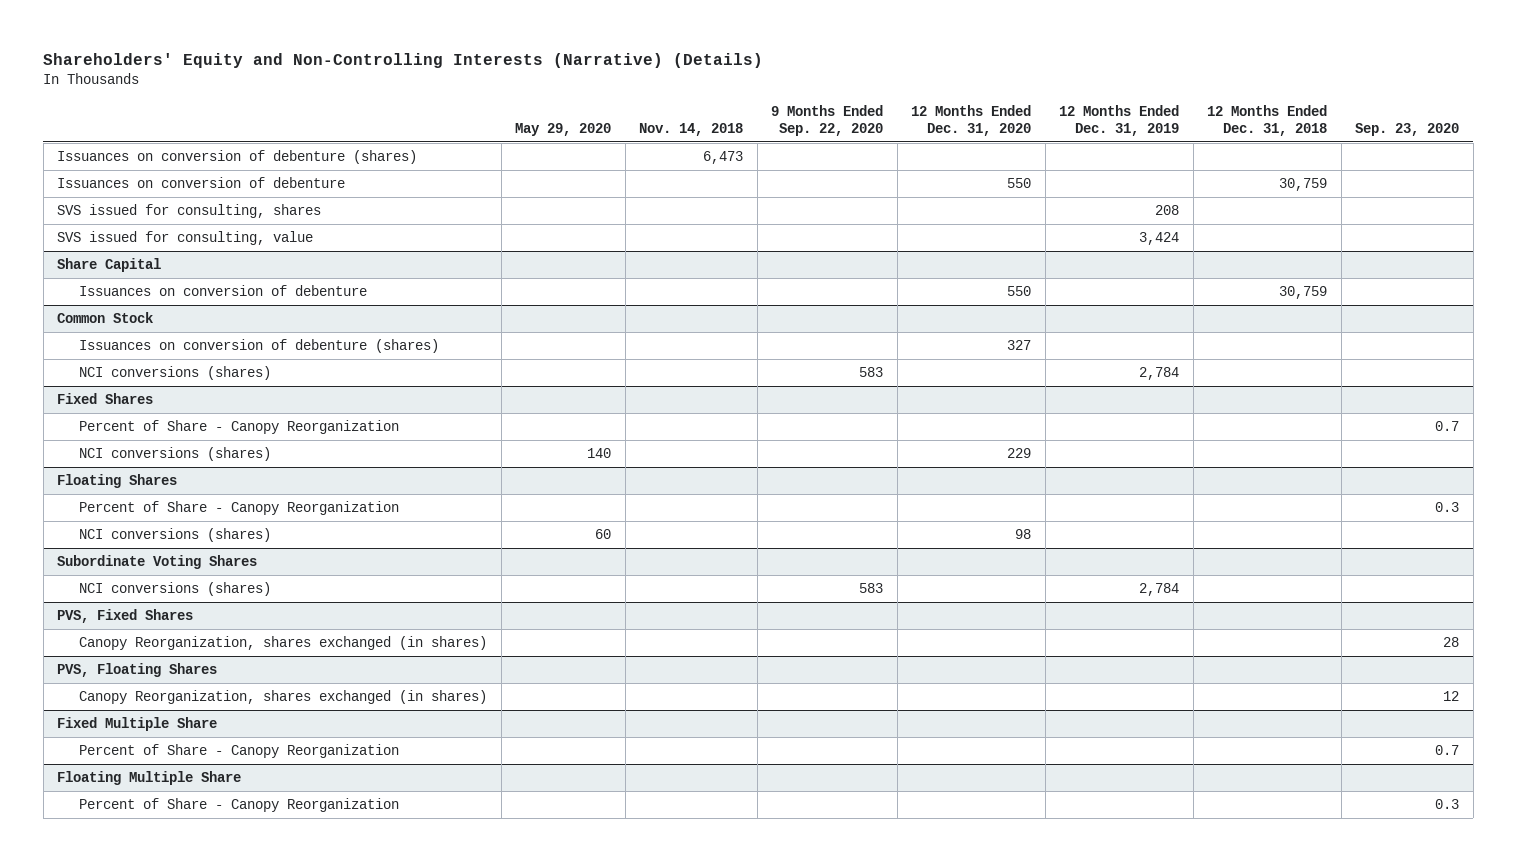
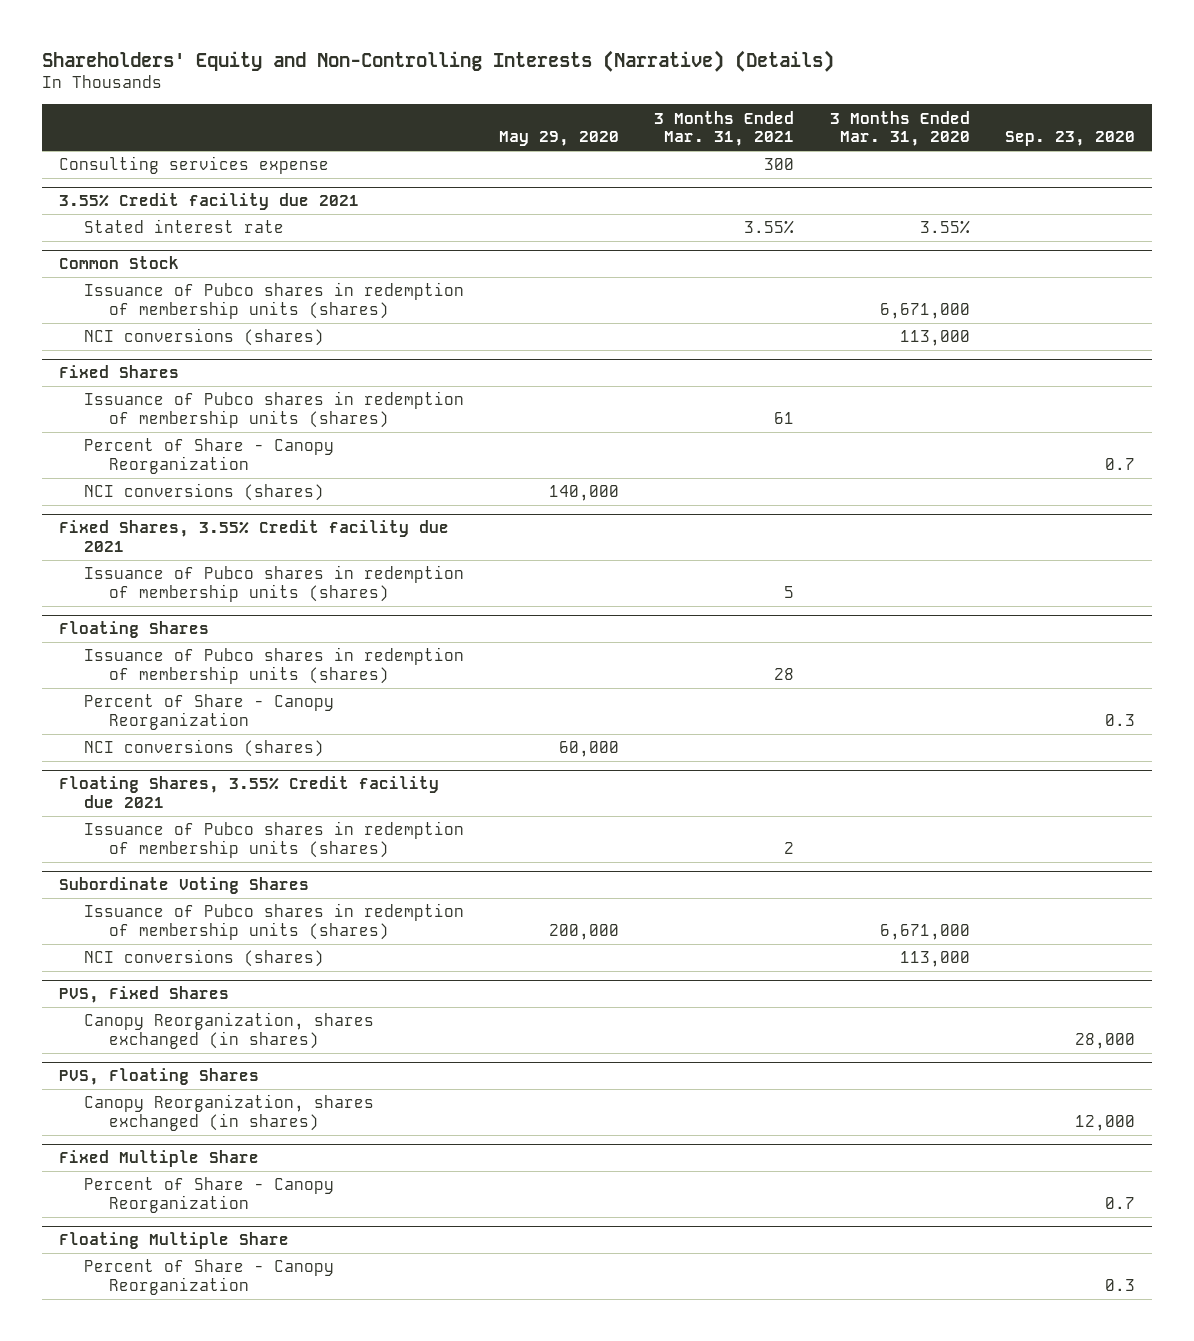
- | May 29, 2020 | Nov. 14, 2018 | 9 Months Ended Sep. 22, 2020 | 12 Months Ended Dec. 31, 2020 | 12 Months Ended Dec. 31, 2019 | 12 Months Ended Dec. 31, 2018 | Sep. 23, 2020
+ | May 29, 2020 | 3 Months Ended Mar. 31, 2021 | 3 Months Ended Mar. 31, 2020 | Sep. 23, 2020
- Issuances on conversion of debenture (shares) | | 6,473 | | | | |
- Issuances on conversion of debenture | | | | 550 | | 30,759 |
- SVS issued for consulting, shares | | | | | 208 | |
- SVS issued for consulting, value | | | | | 3,424 | |
- Share Capital
- Issuances on conversion of debenture | | | | 550 | | 30,759 |
+ Consulting services expense | | 300 | |
+ 3.55% Credit facility due 2021
+ Stated interest rate | | 3.55% | 3.55% |
@ Common Stock
- Issuances on conversion of debenture (shares) | | | | 327 | | |
+ Issuance of Pubco shares in redemption of membership units (shares) | | | 6,671,000 |
@ Fixed Shares
+ Issuance of Pubco shares in redemption of membership units (shares) | | 61 | |
- NCI conversions (shares) | 140 | | | 229 | | |
+ NCI conversions (shares) | 140,000 | | |
+ Fixed Shares, 3.55% Credit facility due 2021
+ Issuance of Pubco shares in redemption of membership units (shares) | | 5 | |
@ Floating Shares
+ Issuance of Pubco shares in redemption of membership units (shares) | | 28 | |
- NCI conversions (shares) | 60 | | | 98 | | |
+ NCI conversions (shares) | 60,000 | | |
+ Floating Shares, 3.55% Credit facility due 2021
+ Issuance of Pubco shares in redemption of membership units (shares) | | 2 | |
@ Subordinate Voting Shares
+ Issuance of Pubco shares in redemption of membership units (shares) | 200,000 | | 6,671,000 |
@ PVS, Fixed Shares
- Canopy Reorganization, shares exchanged (in shares) | | | | | | | 28
+ Canopy Reorganization, shares exchanged (in shares) | | | | 28,000
@ PVS, Floating Shares
- Canopy Reorganization, shares exchanged (in shares) | | | | | | | 12
+ Canopy Reorganization, shares exchanged (in shares) | | | | 12,000

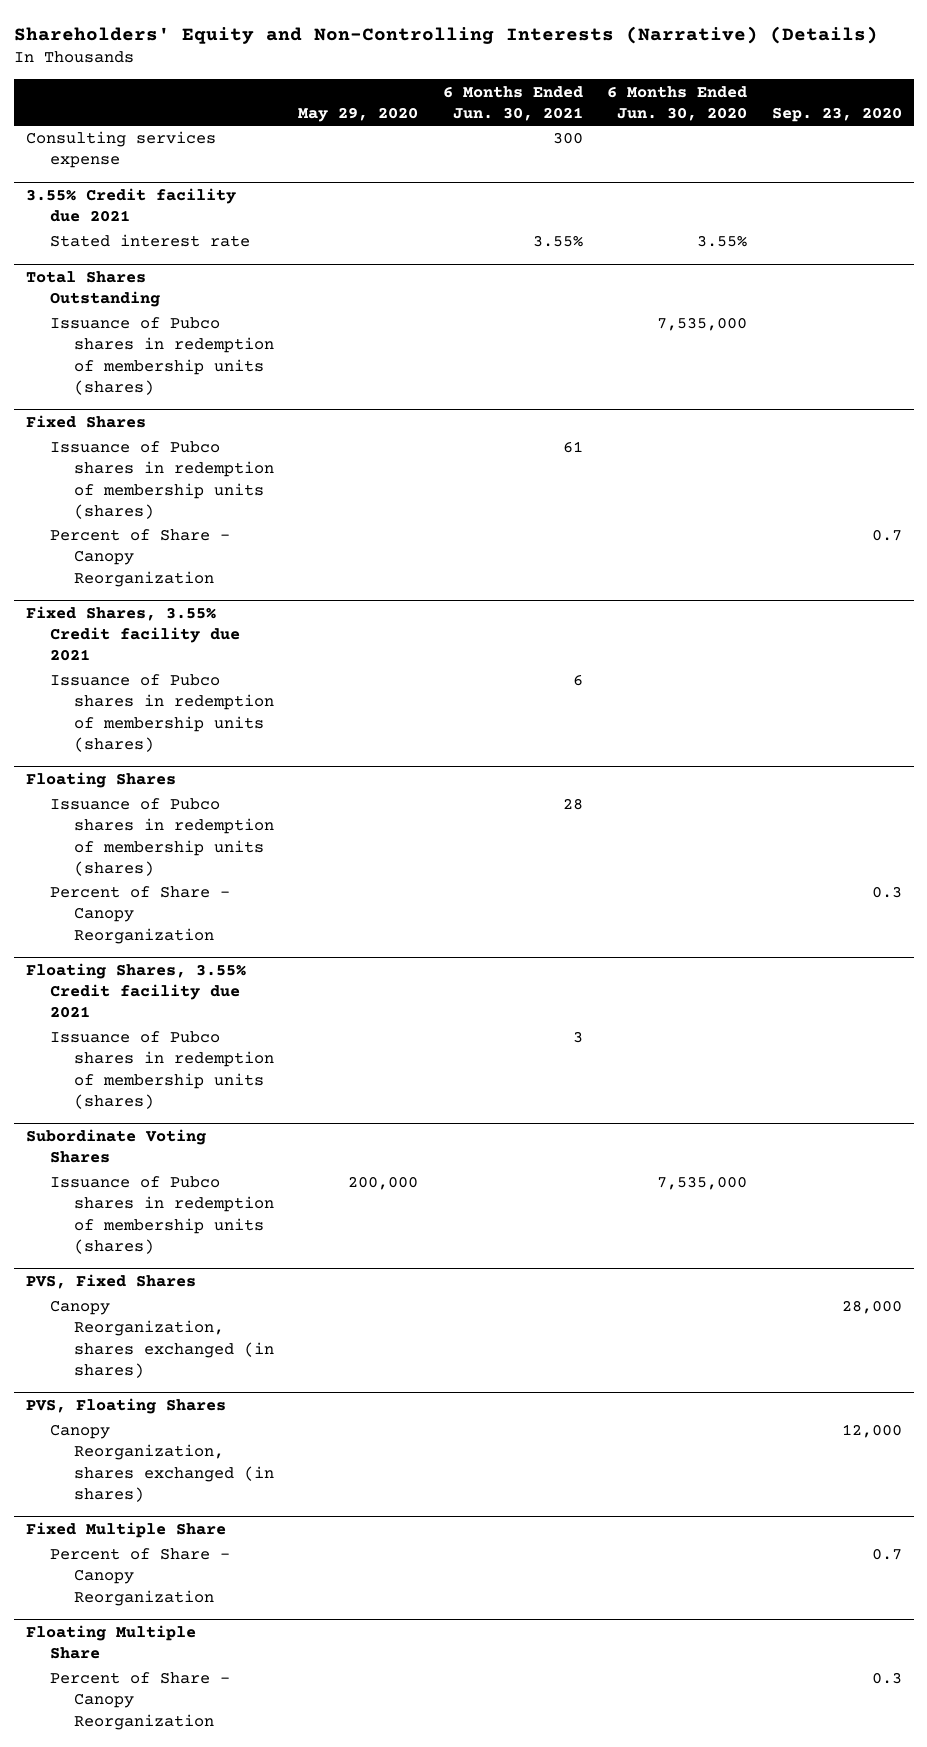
- | May 29, 2020 | 3 Months Ended Mar. 31, 2021 | 3 Months Ended Mar. 31, 2020 | Sep. 23, 2020
+ | May 29, 2020 | 6 Months Ended Jun. 30, 2021 | 6 Months Ended Jun. 30, 2020 | Sep. 23, 2020
- Common Stock
+ Total Shares Outstanding
- NCI conversions (shares) | | | 113,000 |
@ Fixed Shares
- NCI conversions (shares) | 140,000 | | |
@ Floating Shares
- NCI conversions (shares) | 60,000 | | |
@ Subordinate Voting Shares
- NCI conversions (shares) | | | 113,000 |

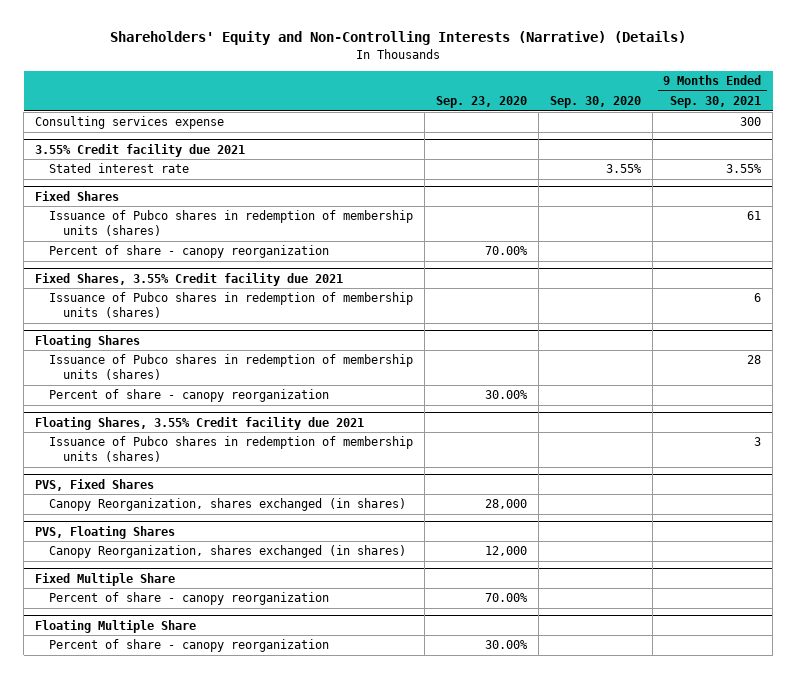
- | May 29, 2020 | 6 Months Ended Jun. 30, 2021 | 6 Months Ended Jun. 30, 2020 | Sep. 23, 2020
+ | Sep. 23, 2020 | Sep. 30, 2020 | 9 Months Ended Sep. 30, 2021
- Total Shares Outstanding
- Issuance of Pubco shares in redemption of membership units (shares) | | | 7,535,000 |
@ Fixed Shares
- Percent of Share - Canopy Reorganization | | | | 0.7
+ Percent of share - canopy reorganization | 70.00% | |
@ Floating Shares
- Percent of Share - Canopy Reorganization | | | | 0.3
+ Percent of share - canopy reorganization | 30.00% | |
- Subordinate Voting Shares
- Issuance of Pubco shares in redemption of membership units (shares) | 200,000 | | 7,535,000 |
@ Fixed Multiple Share
- Percent of Share - Canopy Reorganization | | | | 0.7
+ Percent of share - canopy reorganization | 70.00% | |
@ Floating Multiple Share
- Percent of Share - Canopy Reorganization | | | | 0.3
+ Percent of share - canopy reorganization | 30.00% | |

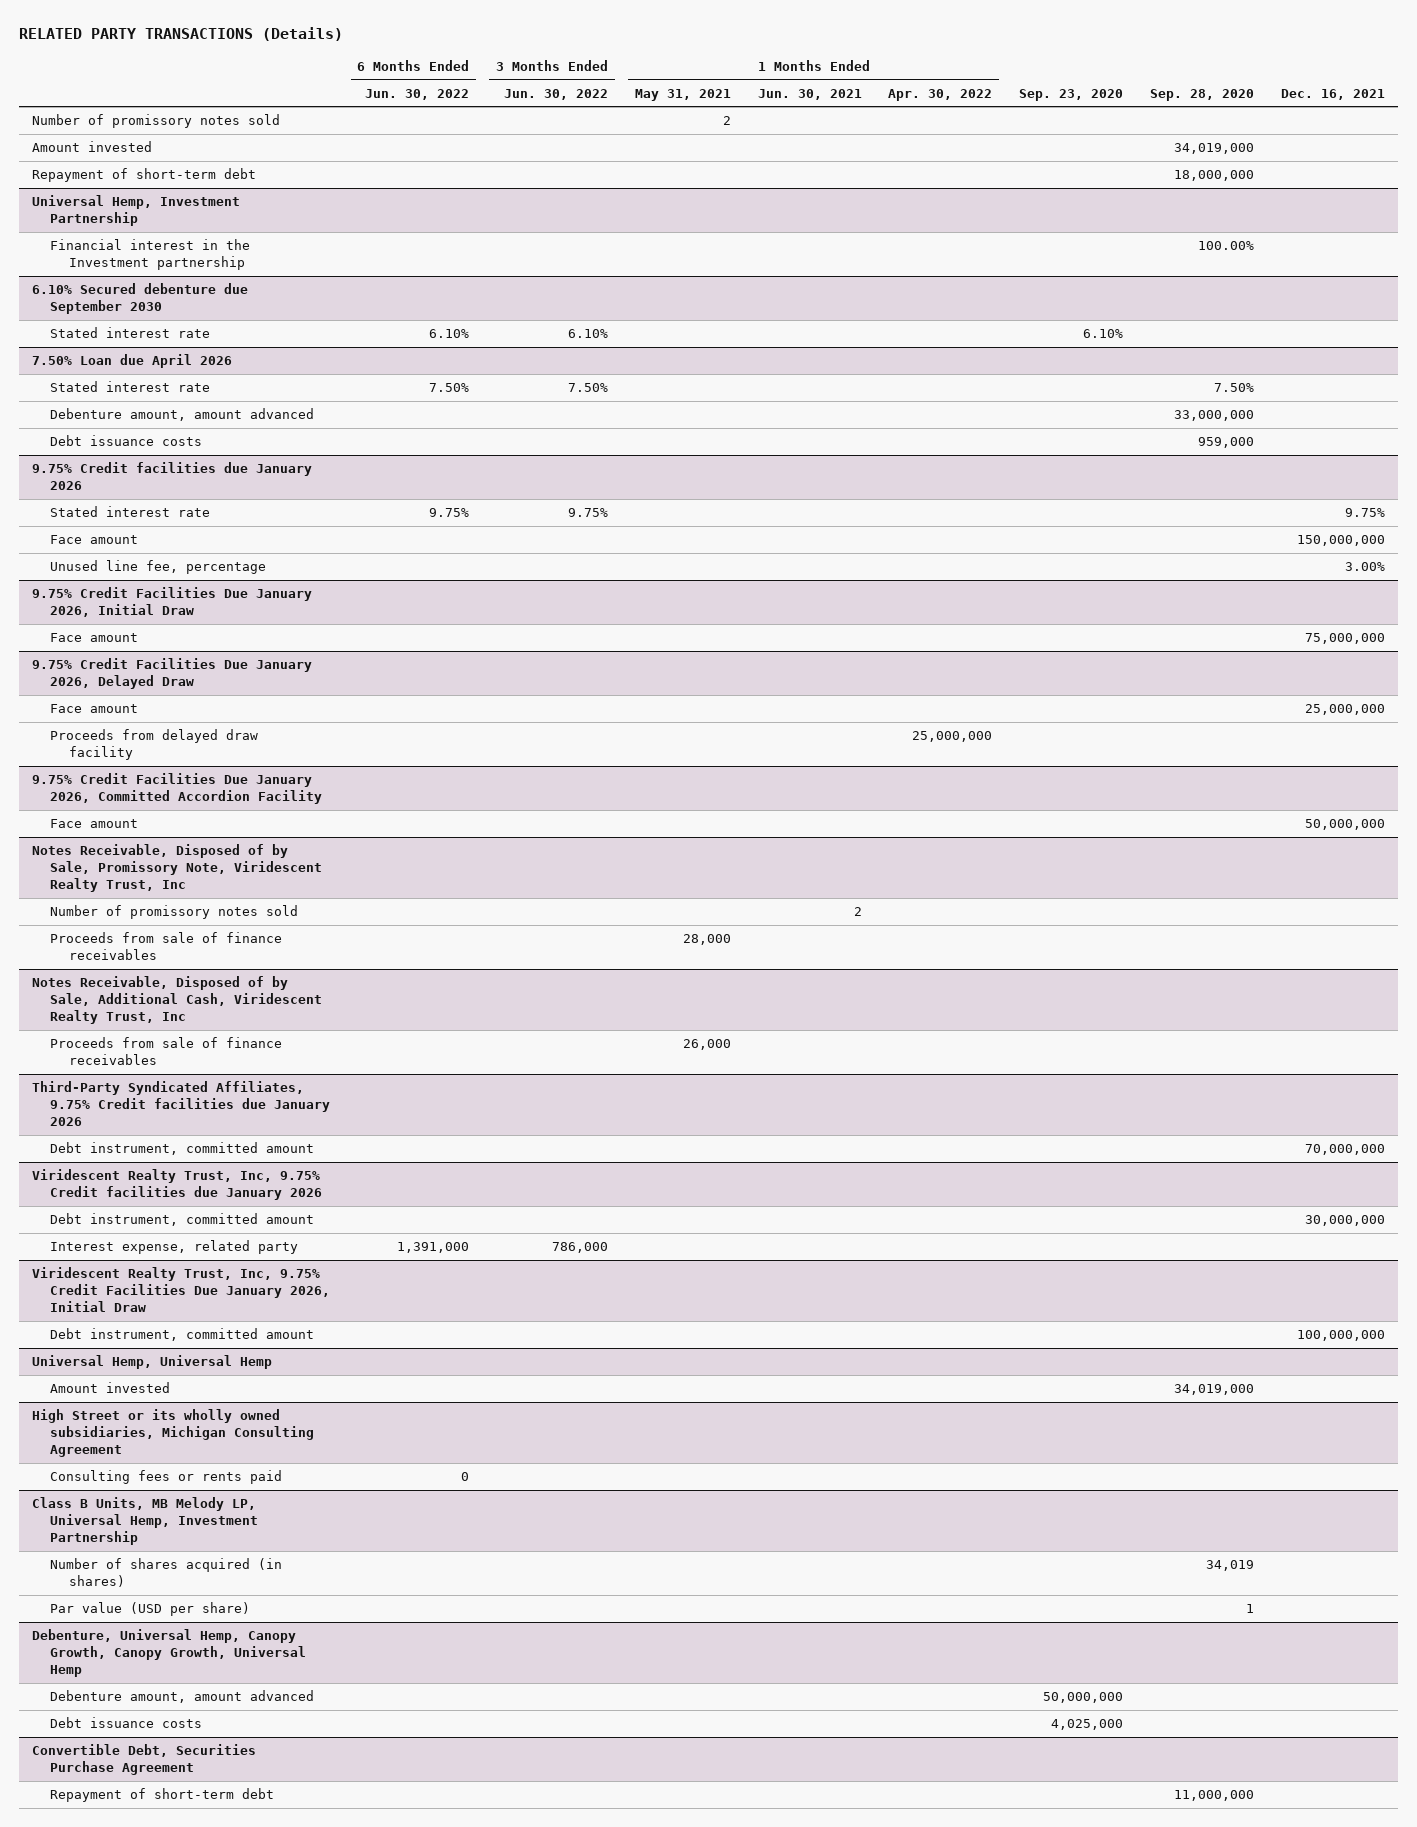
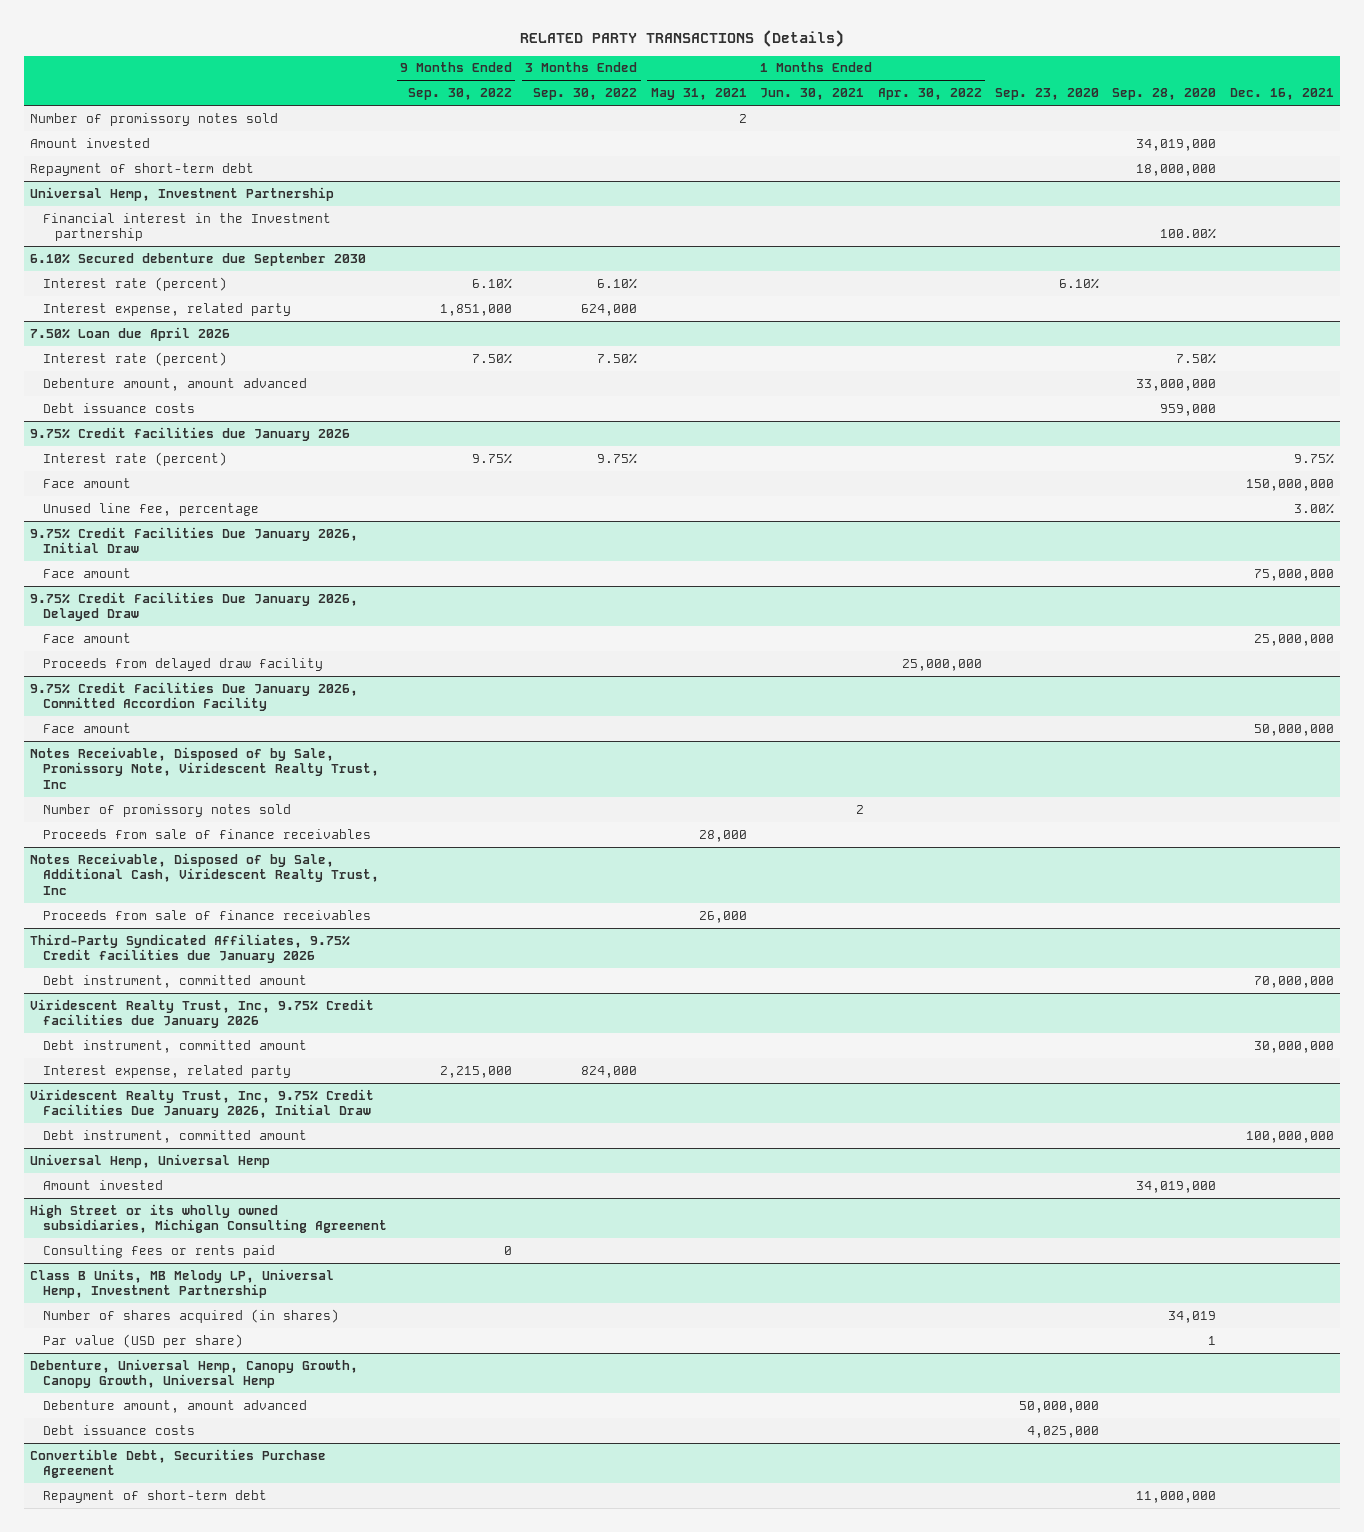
- | 6 Months Ended Jun. 30, 2022 | 3 Months Ended Jun. 30, 2022 | 1 Months Ended May 31, 2021 | 1 Months Ended Jun. 30, 2021 | 1 Months Ended Apr. 30, 2022 | Sep. 23, 2020 | Sep. 28, 2020 | Dec. 16, 2021
+ | 9 Months Ended Sep. 30, 2022 | 3 Months Ended Sep. 30, 2022 | 1 Months Ended May 31, 2021 | 1 Months Ended Jun. 30, 2021 | 1 Months Ended Apr. 30, 2022 | Sep. 23, 2020 | Sep. 28, 2020 | Dec. 16, 2021
@ 6.10% Secured debenture due September 2030
- Stated interest rate | 6.10% | 6.10% | | | | 6.10% | |
+ Interest rate (percent) | 6.10% | 6.10% | | | | 6.10% | |
+ Interest expense, related party | 1,851,000 | 624,000 | | | | | |
@ 7.50% Loan due April 2026
- Stated interest rate | 7.50% | 7.50% | | | | | 7.50% |
+ Interest rate (percent) | 7.50% | 7.50% | | | | | 7.50% |
@ 9.75% Credit facilities due January 2026
- Stated interest rate | 9.75% | 9.75% | | | | | | 9.75%
+ Interest rate (percent) | 9.75% | 9.75% | | | | | | 9.75%

